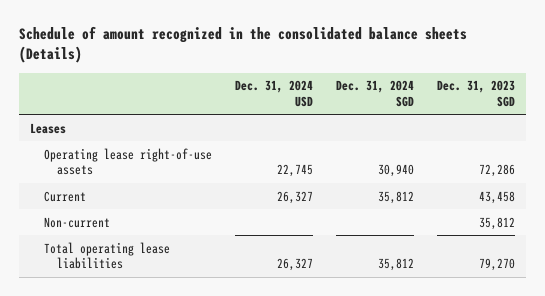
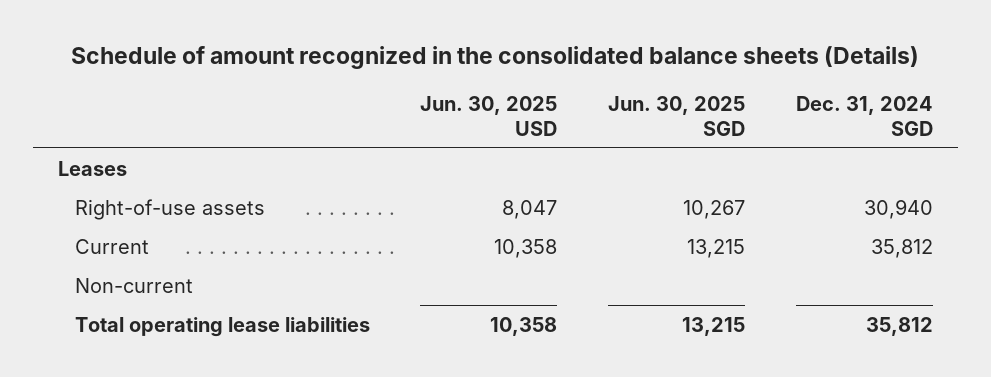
- | Dec. 31, 2024 USD | Dec. 31, 2024 SGD | Dec. 31, 2023 SGD
+ | Jun. 30, 2025 USD | Jun. 30, 2025 SGD | Dec. 31, 2024 SGD
- Operating lease right-of-use assets | 22,745 | 30,940 | 72,286
+ Right-of-use assets | 8,047 | 10,267 | 30,940

